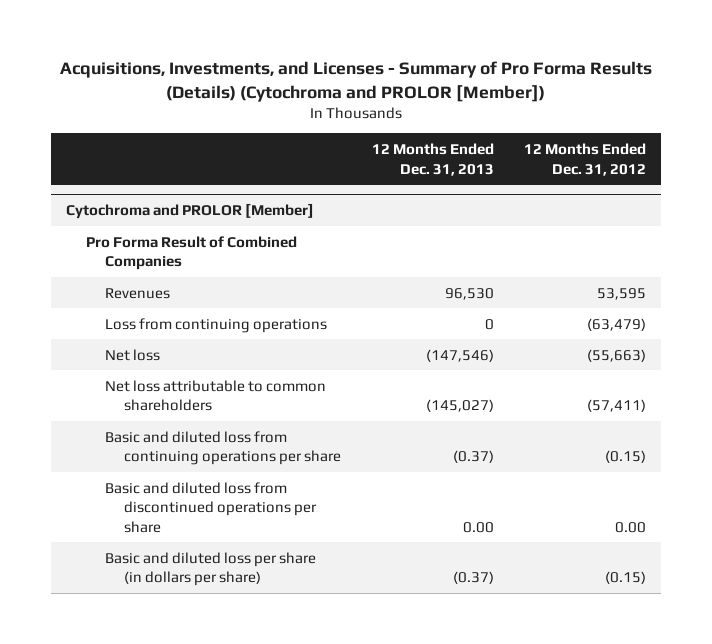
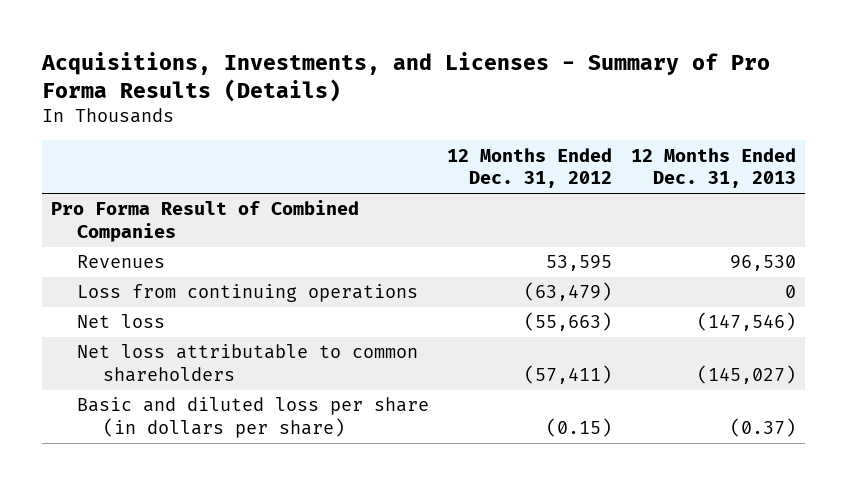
- Acquisitions, Investments, and Licenses - Summary of Pro Forma Results (Details) (Cytochroma and PROLOR [Member])
+ Acquisitions, Investments, and Licenses - Summary of Pro Forma Results (Details)
- | 12 Months Ended Dec. 31, 2013 | 12 Months Ended Dec. 31, 2012
+ | 12 Months Ended Dec. 31, 2012 | 12 Months Ended Dec. 31, 2013
- Cytochroma and PROLOR [Member]
- Basic and diluted loss from continuing operations per share | (0.37) | (0.15)
- Basic and diluted loss from discontinued operations per share | 0.00 | 0.00

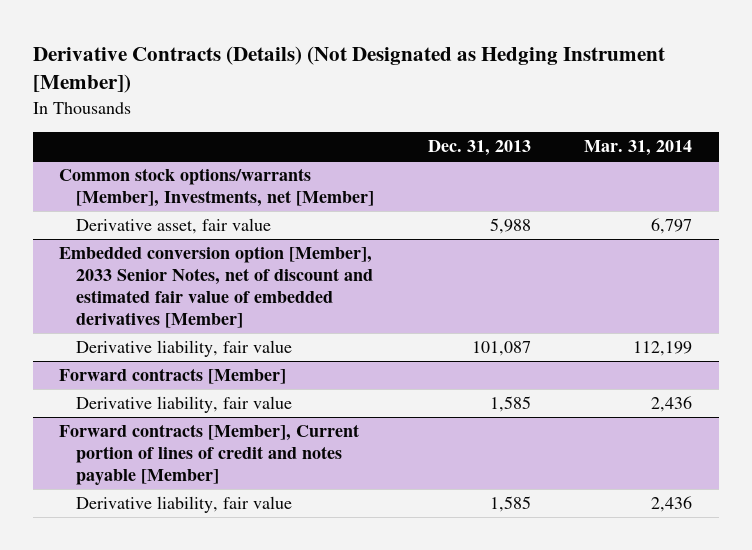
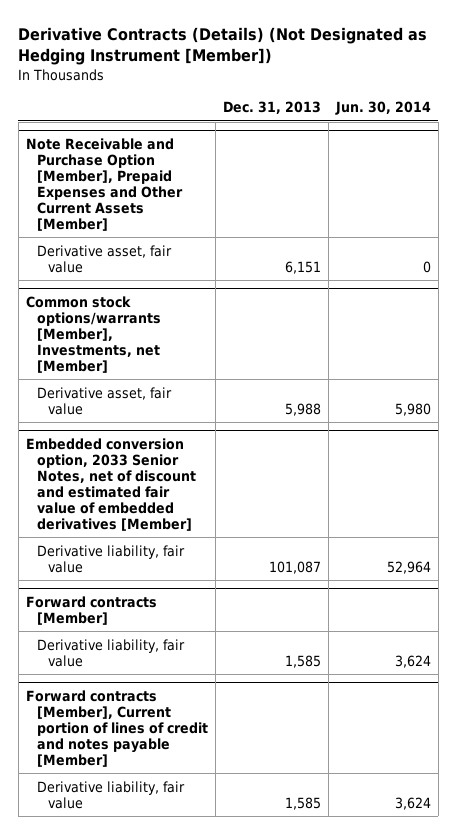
- | Dec. 31, 2013 | Mar. 31, 2014
+ | Dec. 31, 2013 | Jun. 30, 2014
+ Note Receivable and Purchase Option [Member], Prepaid Expenses and Other Current Assets [Member]
+ Derivative asset, fair value | 6,151 | 0
- Embedded conversion option [Member], 2033 Senior Notes, net of discount and estimated fair value of embedded derivatives [Member]
+ Embedded conversion option, 2033 Senior Notes, net of discount and estimated fair value of embedded derivatives [Member]

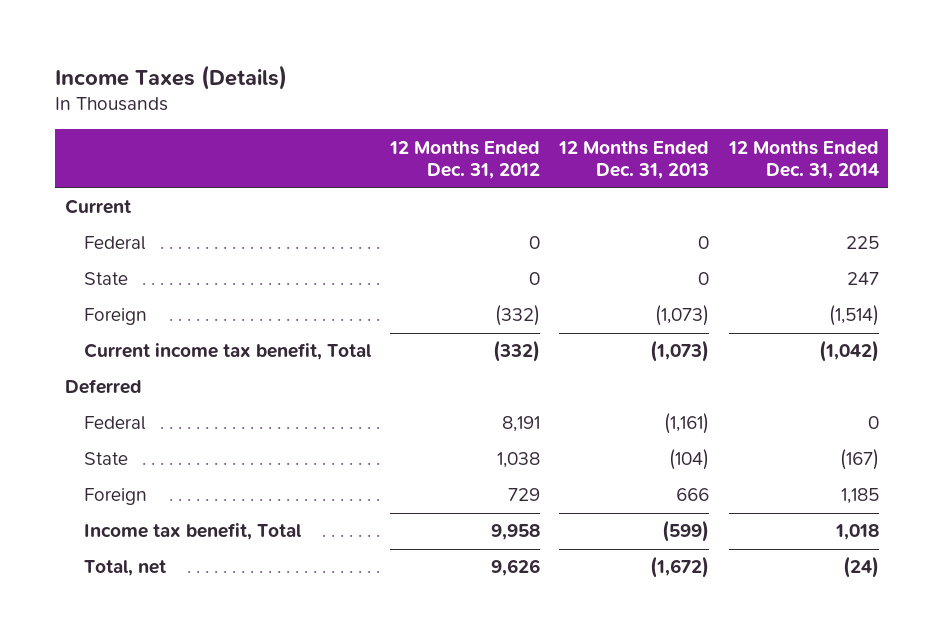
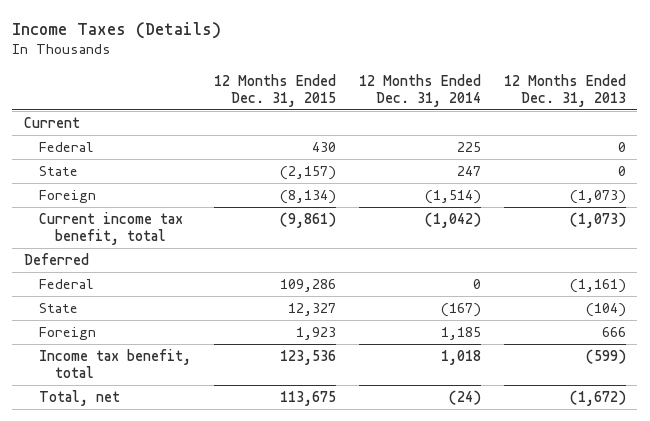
- | 12 Months Ended Dec. 31, 2012 | 12 Months Ended Dec. 31, 2013 | 12 Months Ended Dec. 31, 2014
+ | 12 Months Ended Dec. 31, 2015 | 12 Months Ended Dec. 31, 2014 | 12 Months Ended Dec. 31, 2013
- Current income tax benefit, Total | (332) | (1,073) | (1,042)
+ Current income tax benefit, total | (9,861) | (1,042) | (1,073)
- Income tax benefit, Total | 9,958 | (599) | 1,018
+ Income tax benefit, total | 123,536 | 1,018 | (599)

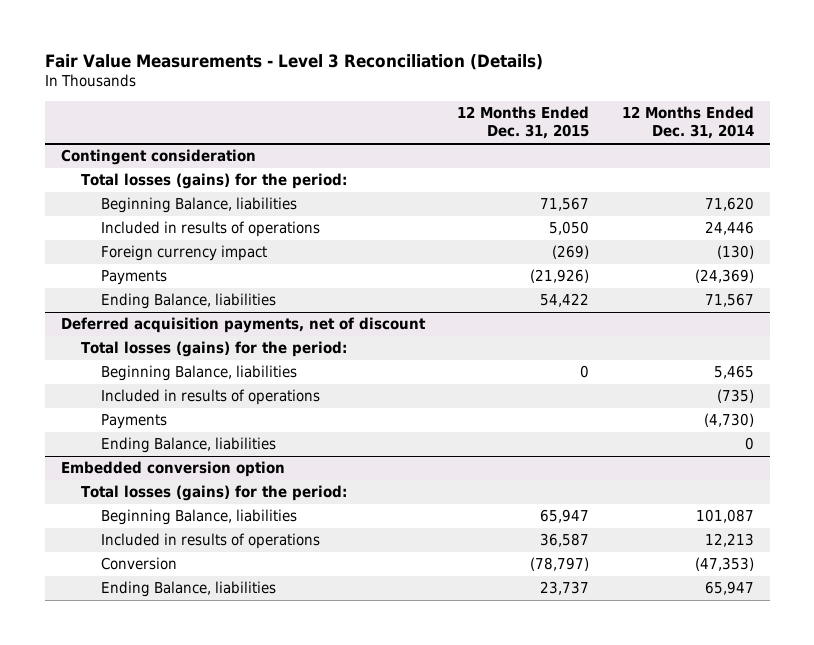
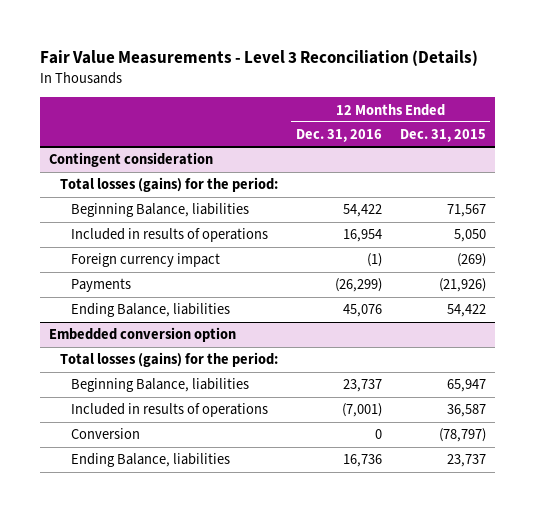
- | 12 Months Ended Dec. 31, 2015 | 12 Months Ended Dec. 31, 2014
+ | 12 Months Ended Dec. 31, 2016 | 12 Months Ended Dec. 31, 2015
- Deferred acquisition payments, net of discount
- Total losses (gains) for the period:
- Beginning Balance, liabilities | 0 | 5,465
- Included in results of operations | | (735)
- Payments | | (4,730)
- Ending Balance, liabilities | | 0

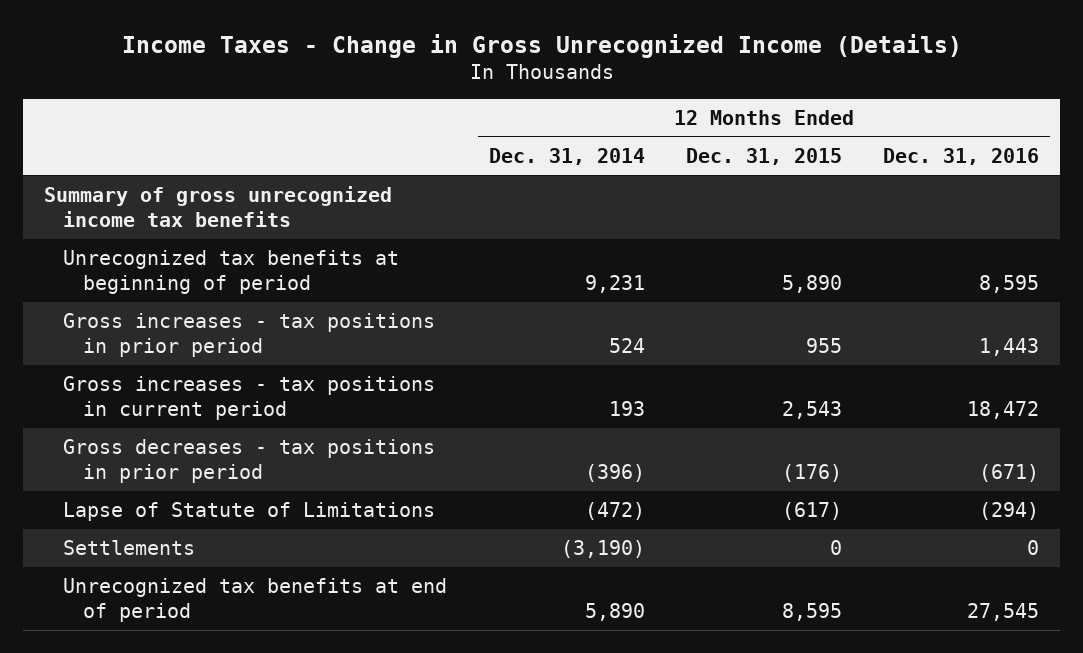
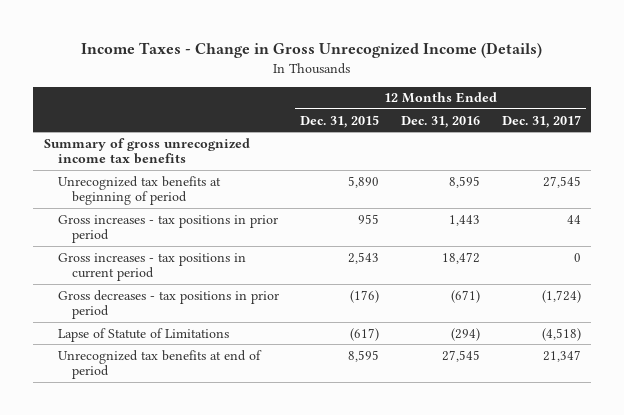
- | 12 Months Ended Dec. 31, 2014 | 12 Months Ended Dec. 31, 2015 | 12 Months Ended Dec. 31, 2016
+ | 12 Months Ended Dec. 31, 2015 | 12 Months Ended Dec. 31, 2016 | 12 Months Ended Dec. 31, 2017
- Settlements | (3,190) | 0 | 0

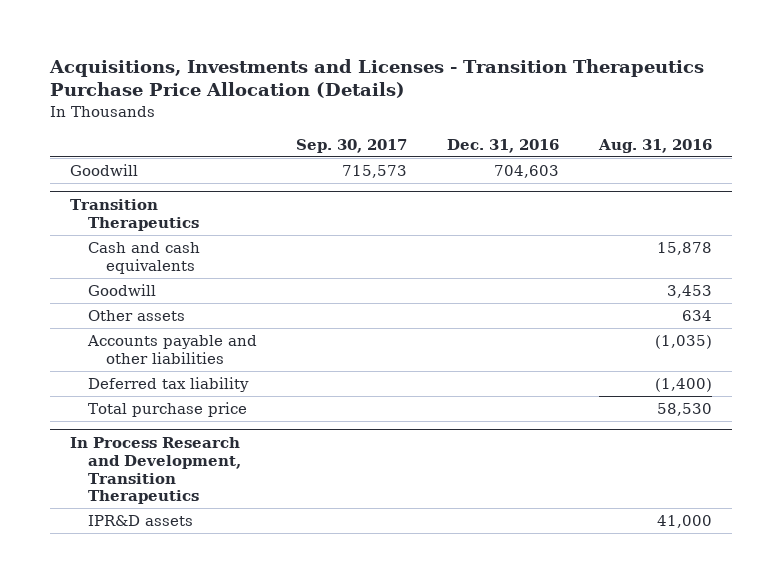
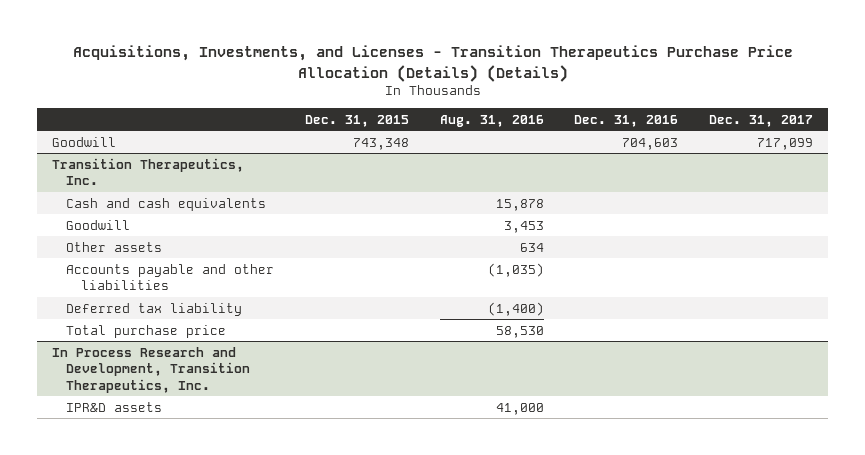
- Acquisitions, Investments and Licenses - Transition Therapeutics Purchase Price Allocation (Details)
+ Acquisitions, Investments, and Licenses - Transition Therapeutics Purchase Price Allocation (Details) (Details)
- | Sep. 30, 2017 | Dec. 31, 2016 | Aug. 31, 2016
+ | Dec. 31, 2015 | Aug. 31, 2016 | Dec. 31, 2016 | Dec. 31, 2017
- Transition Therapeutics
+ Transition Therapeutics, Inc.
- In Process Research and Development, Transition Therapeutics
+ In Process Research and Development, Transition Therapeutics, Inc.

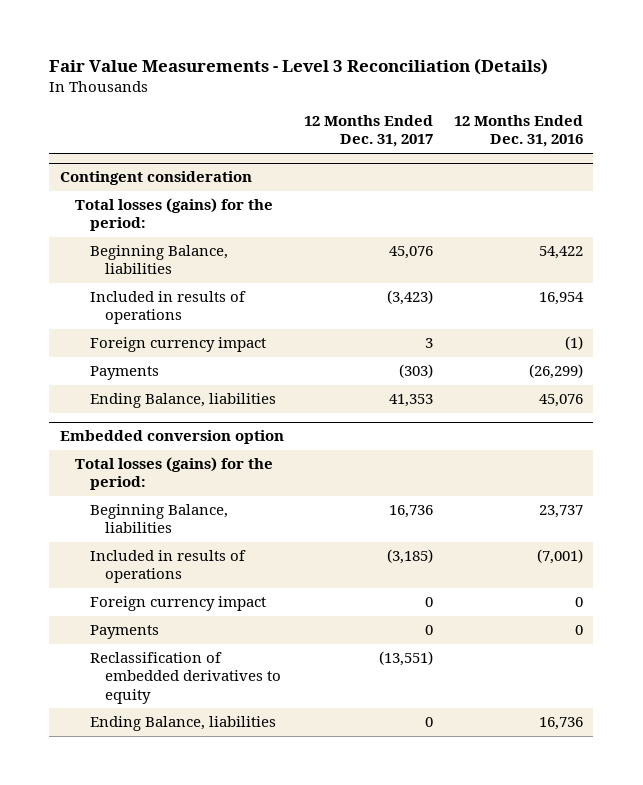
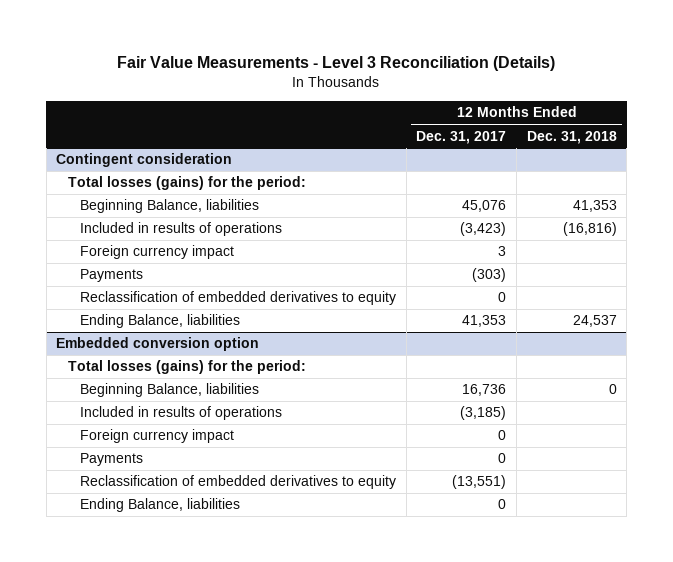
- | 12 Months Ended Dec. 31, 2017 | 12 Months Ended Dec. 31, 2016
+ | 12 Months Ended Dec. 31, 2017 | 12 Months Ended Dec. 31, 2018
@ Contingent consideration
+ Reclassification of embedded derivatives to equity | 0 |

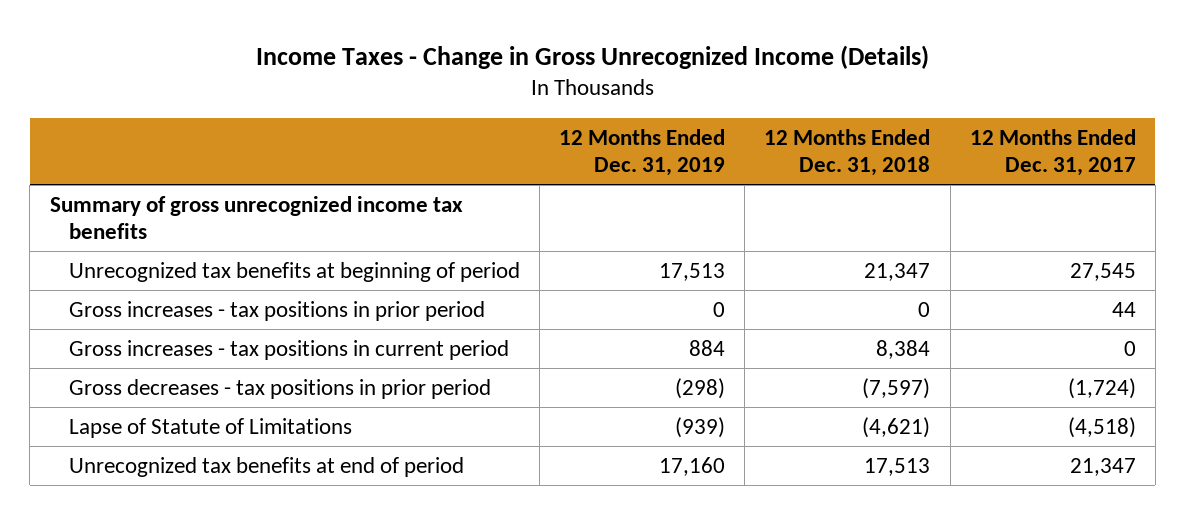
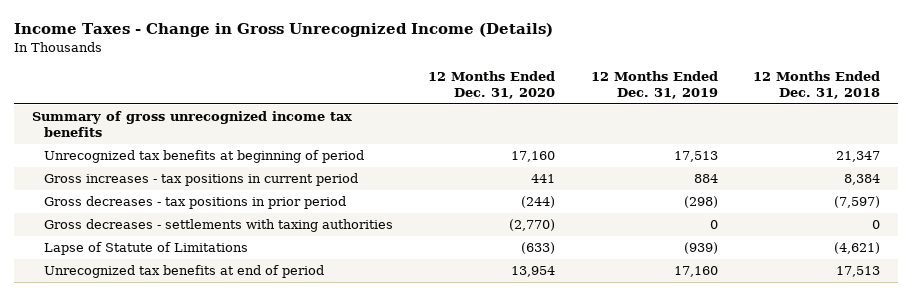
- | 12 Months Ended Dec. 31, 2019 | 12 Months Ended Dec. 31, 2018 | 12 Months Ended Dec. 31, 2017
+ | 12 Months Ended Dec. 31, 2020 | 12 Months Ended Dec. 31, 2019 | 12 Months Ended Dec. 31, 2018
- Gross increases - tax positions in prior period | 0 | 0 | 44
+ Gross decreases - settlements with taxing authorities | (2,770) | 0 | 0

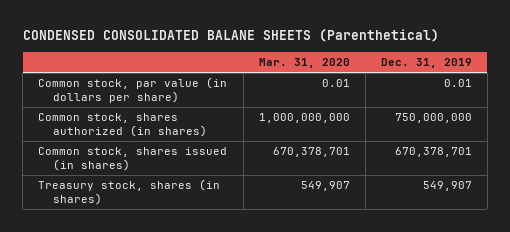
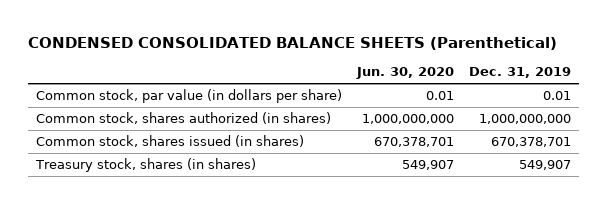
- CONDENSED CONSOLIDATED BALANE SHEETS (Parenthetical)
+ CONDENSED CONSOLIDATED BALANCE SHEETS (Parenthetical)
- | Mar. 31, 2020 | Dec. 31, 2019
+ | Jun. 30, 2020 | Dec. 31, 2019
- Common stock, shares authorized (in shares) | 1,000,000,000 | 750,000,000
+ Common stock, shares authorized (in shares) | 1,000,000,000 | 1,000,000,000

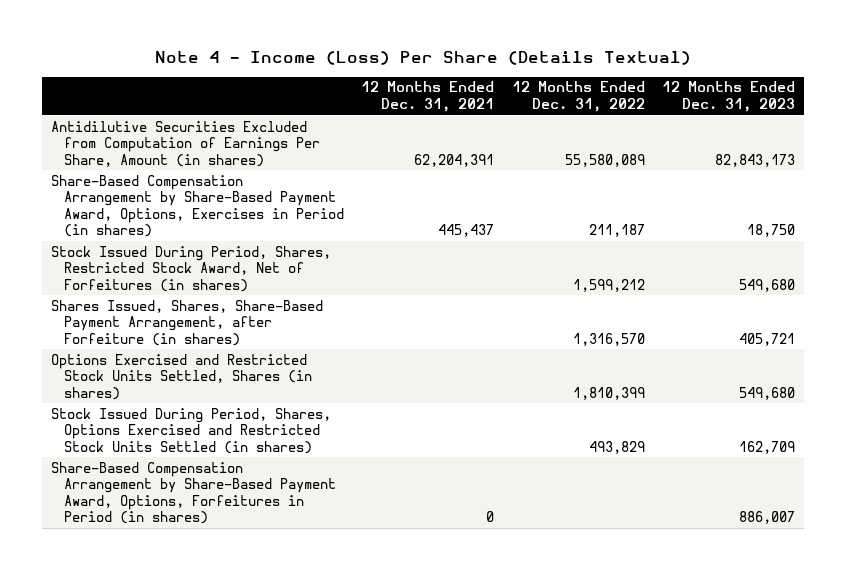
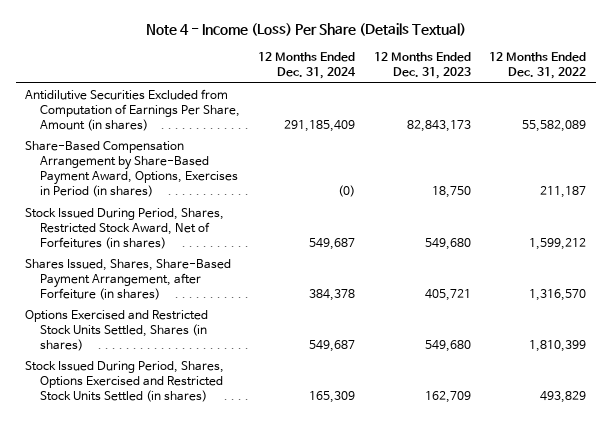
- | 12 Months Ended Dec. 31, 2021 | 12 Months Ended Dec. 31, 2022 | 12 Months Ended Dec. 31, 2023
+ | 12 Months Ended Dec. 31, 2024 | 12 Months Ended Dec. 31, 2023 | 12 Months Ended Dec. 31, 2022
- Antidilutive Securities Excluded from Computation of Earnings Per Share, Amount (in shares) | 62,204,391 | 55,580,089 | 82,843,173
+ Antidilutive Securities Excluded from Computation of Earnings Per Share, Amount (in shares) | 291,185,409 | 82,843,173 | 55,582,089
- Share-Based Compensation Arrangement by Share-Based Payment Award, Options, Forfeitures in Period (in shares) | 0 | | 886,007

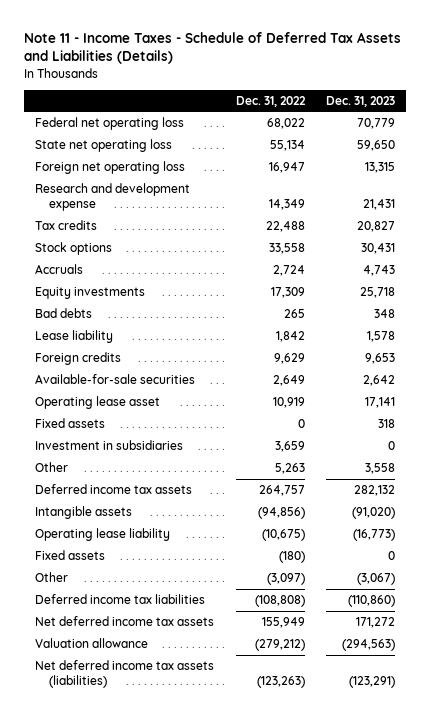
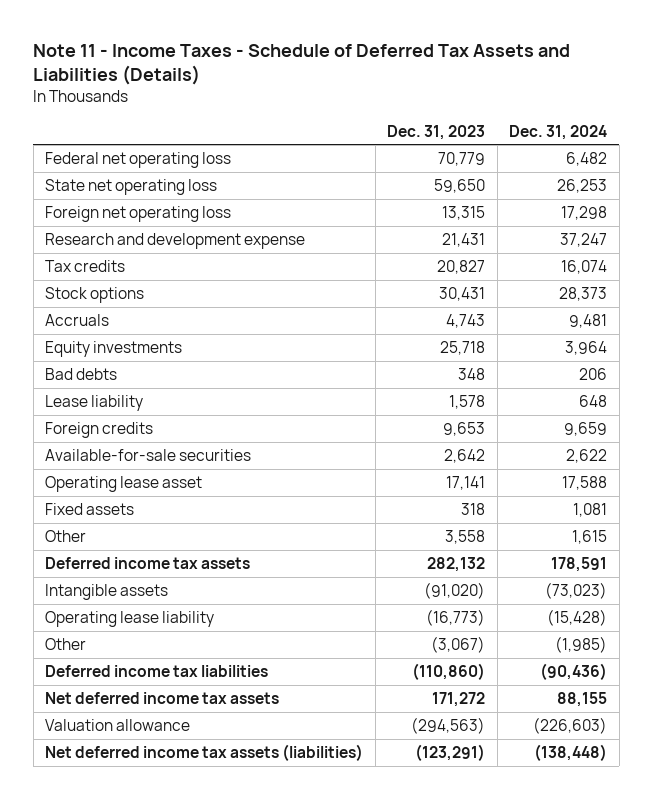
- | Dec. 31, 2022 | Dec. 31, 2023
+ | Dec. 31, 2023 | Dec. 31, 2024
- Investment in subsidiaries | 3,659 | 0
- Fixed assets | (180) | 0

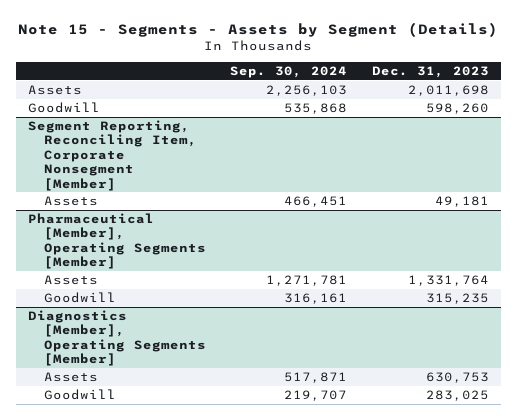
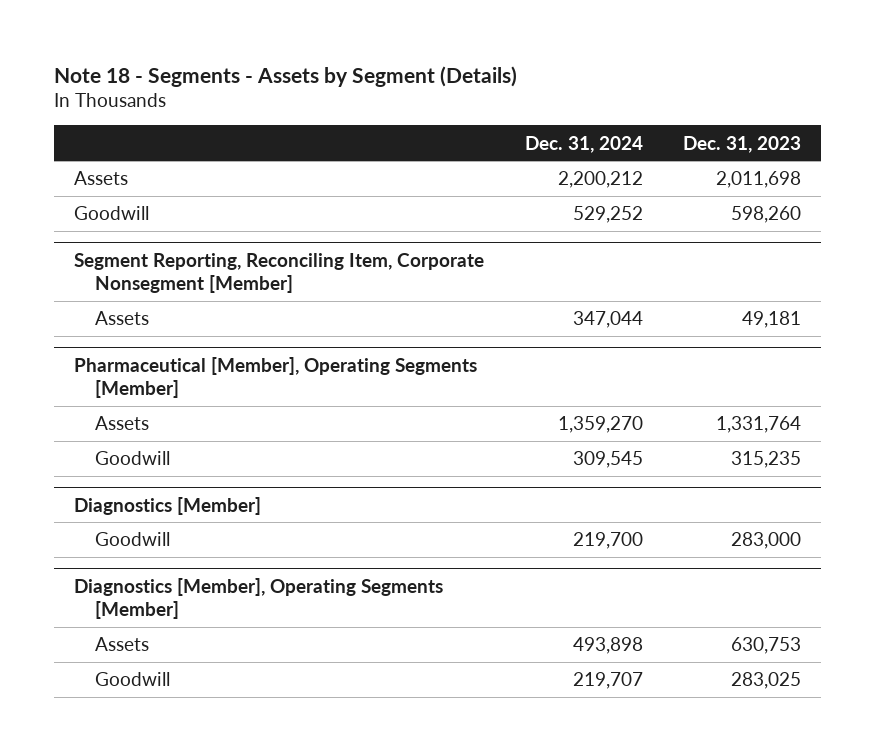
- Note 15 - Segments - Assets by Segment (Details)
+ Note 18 - Segments - Assets by Segment (Details)
- | Sep. 30, 2024 | Dec. 31, 2023
+ | Dec. 31, 2024 | Dec. 31, 2023
+ Diagnostics [Member]
+ Goodwill | 219,700 | 283,000

